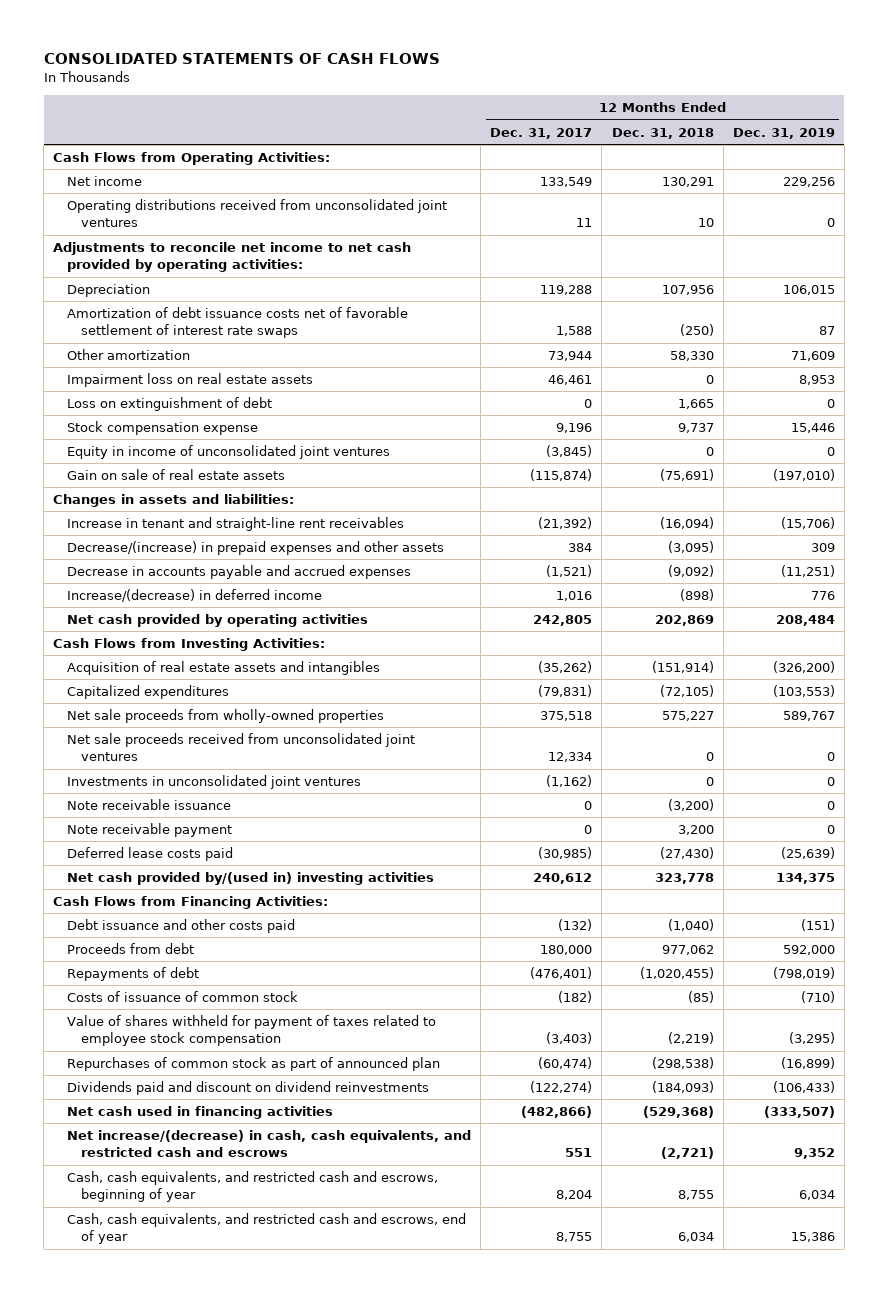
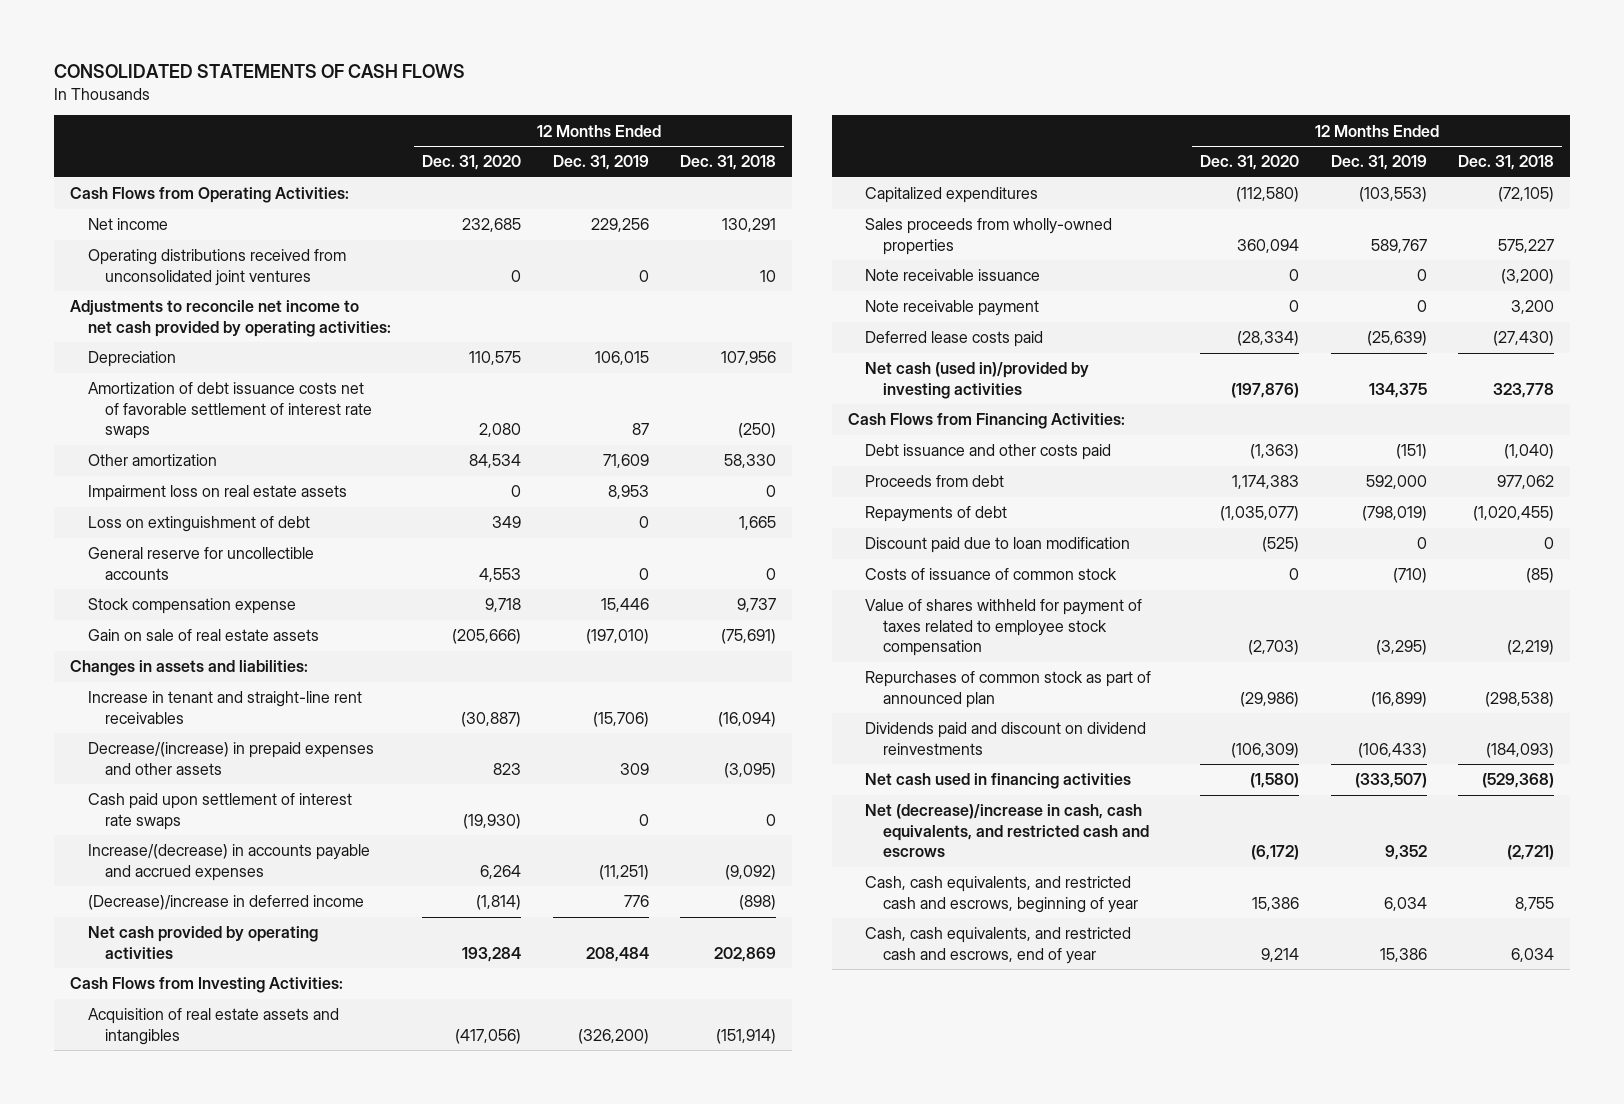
- | 12 Months Ended Dec. 31, 2017 | 12 Months Ended Dec. 31, 2018 | 12 Months Ended Dec. 31, 2019
+ | 12 Months Ended Dec. 31, 2020 | 12 Months Ended Dec. 31, 2019 | 12 Months Ended Dec. 31, 2018
+ General reserve for uncollectible accounts | 4,553 | 0 | 0
- Equity in income of unconsolidated joint ventures | (3,845) | 0 | 0
- Decrease in accounts payable and accrued expenses | (1,521) | (9,092) | (11,251)
- Increase/(decrease) in deferred income | 1,016 | (898) | 776
+ Cash paid upon settlement of interest rate swaps | (19,930) | 0 | 0
+ Increase/(decrease) in accounts payable and accrued expenses | 6,264 | (11,251) | (9,092)
+ (Decrease)/increase in deferred income | (1,814) | 776 | (898)
- Net sale proceeds from wholly-owned properties | 375,518 | 575,227 | 589,767
- Net sale proceeds received from unconsolidated joint ventures | 12,334 | 0 | 0
- Investments in unconsolidated joint ventures | (1,162) | 0 | 0
+ Sales proceeds from wholly-owned properties | 360,094 | 589,767 | 575,227
- Net cash provided by/(used in) investing activities | 240,612 | 323,778 | 134,375
+ Net cash (used in)/provided by investing activities | (197,876) | 134,375 | 323,778
+ Discount paid due to loan modification | (525) | 0 | 0
- Net increase/(decrease) in cash, cash equivalents, and restricted cash and escrows | 551 | (2,721) | 9,352
+ Net (decrease)/increase in cash, cash equivalents, and restricted cash and escrows | (6,172) | 9,352 | (2,721)

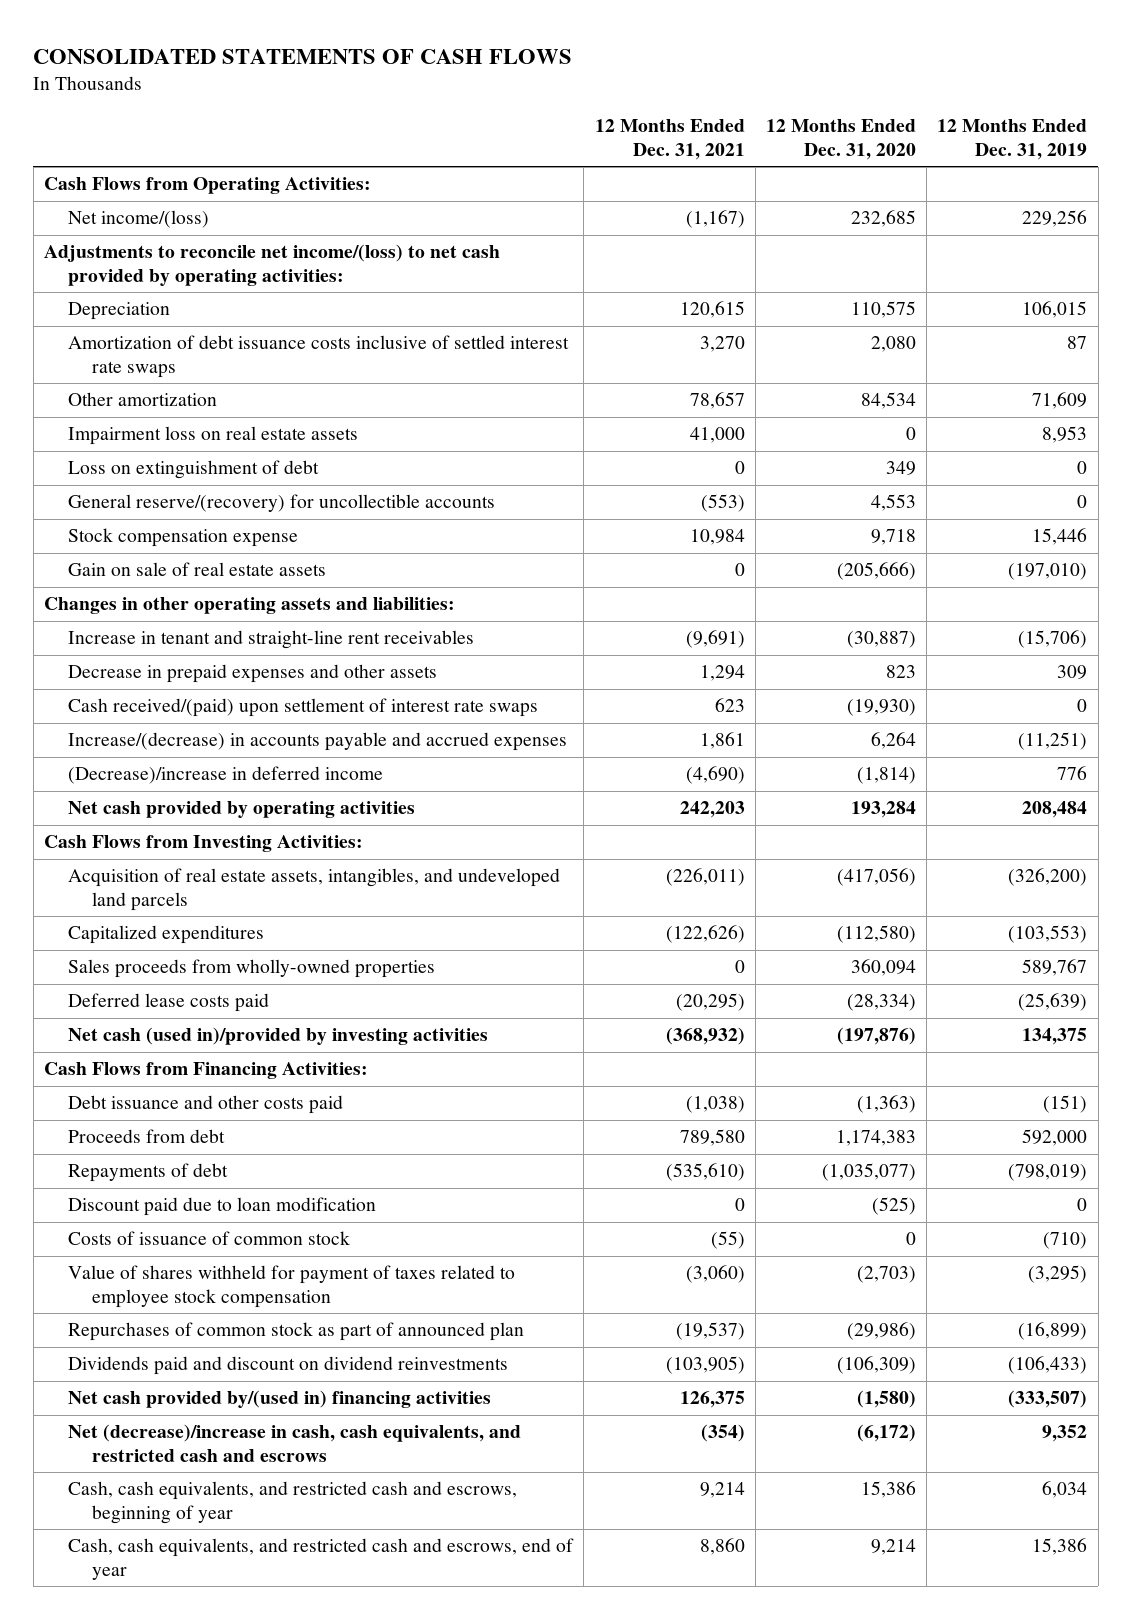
- | 12 Months Ended Dec. 31, 2020 | 12 Months Ended Dec. 31, 2019 | 12 Months Ended Dec. 31, 2018
+ | 12 Months Ended Dec. 31, 2021 | 12 Months Ended Dec. 31, 2020 | 12 Months Ended Dec. 31, 2019
- Net income | 232,685 | 229,256 | 130,291
- Operating distributions received from unconsolidated joint ventures | 0 | 0 | 10
- Adjustments to reconcile net income to net cash provided by operating activities:
+ Net income/(loss) | (1,167) | 232,685 | 229,256
+ Adjustments to reconcile net income/(loss) to net cash provided by operating activities:
- Amortization of debt issuance costs net of favorable settlement of interest rate swaps | 2,080 | 87 | (250)
+ Amortization of debt issuance costs inclusive of settled interest rate swaps | 3,270 | 2,080 | 87
- General reserve for uncollectible accounts | 4,553 | 0 | 0
+ General reserve/(recovery) for uncollectible accounts | (553) | 4,553 | 0
- Changes in assets and liabilities:
+ Changes in other operating assets and liabilities:
- Decrease/(increase) in prepaid expenses and other assets | 823 | 309 | (3,095)
- Cash paid upon settlement of interest rate swaps | (19,930) | 0 | 0
+ Decrease in prepaid expenses and other assets | 1,294 | 823 | 309
+ Cash received/(paid) upon settlement of interest rate swaps | 623 | (19,930) | 0
- Acquisition of real estate assets and intangibles | (417,056) | (326,200) | (151,914)
+ Acquisition of real estate assets, intangibles, and undeveloped land parcels | (226,011) | (417,056) | (326,200)
- Note receivable issuance | 0 | 0 | (3,200)
- Note receivable payment | 0 | 0 | 3,200
- Net cash used in financing activities | (1,580) | (333,507) | (529,368)
+ Net cash provided by/(used in) financing activities | 126,375 | (1,580) | (333,507)

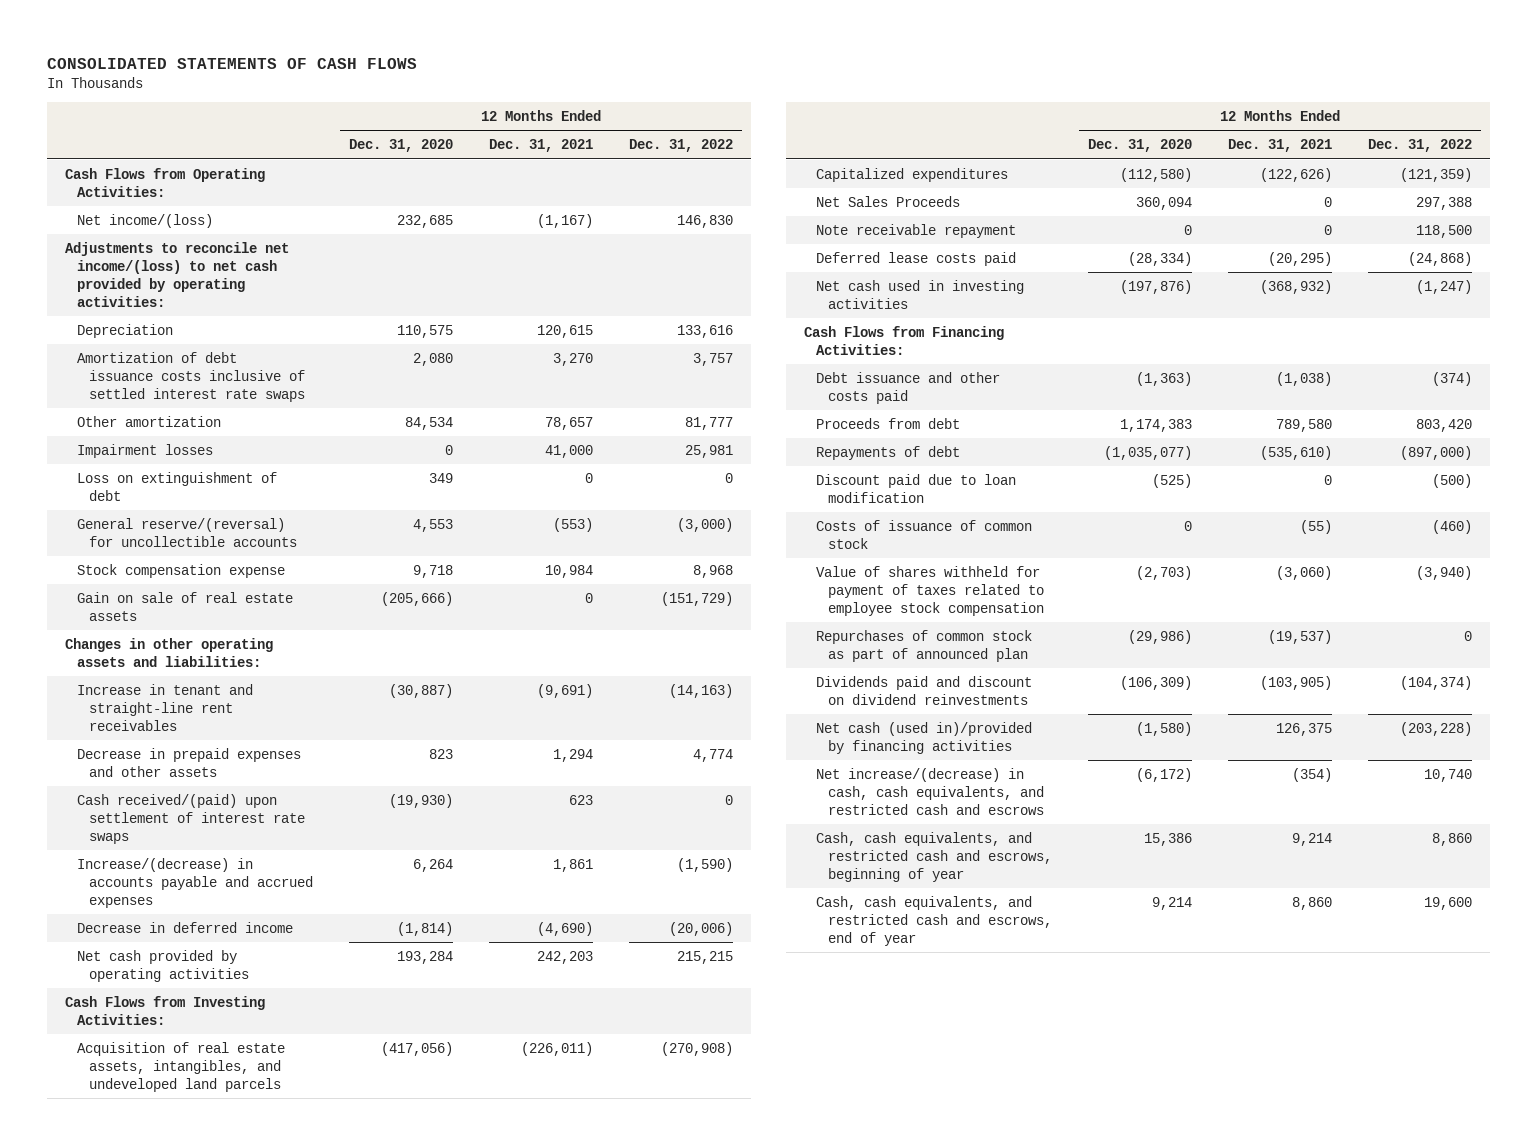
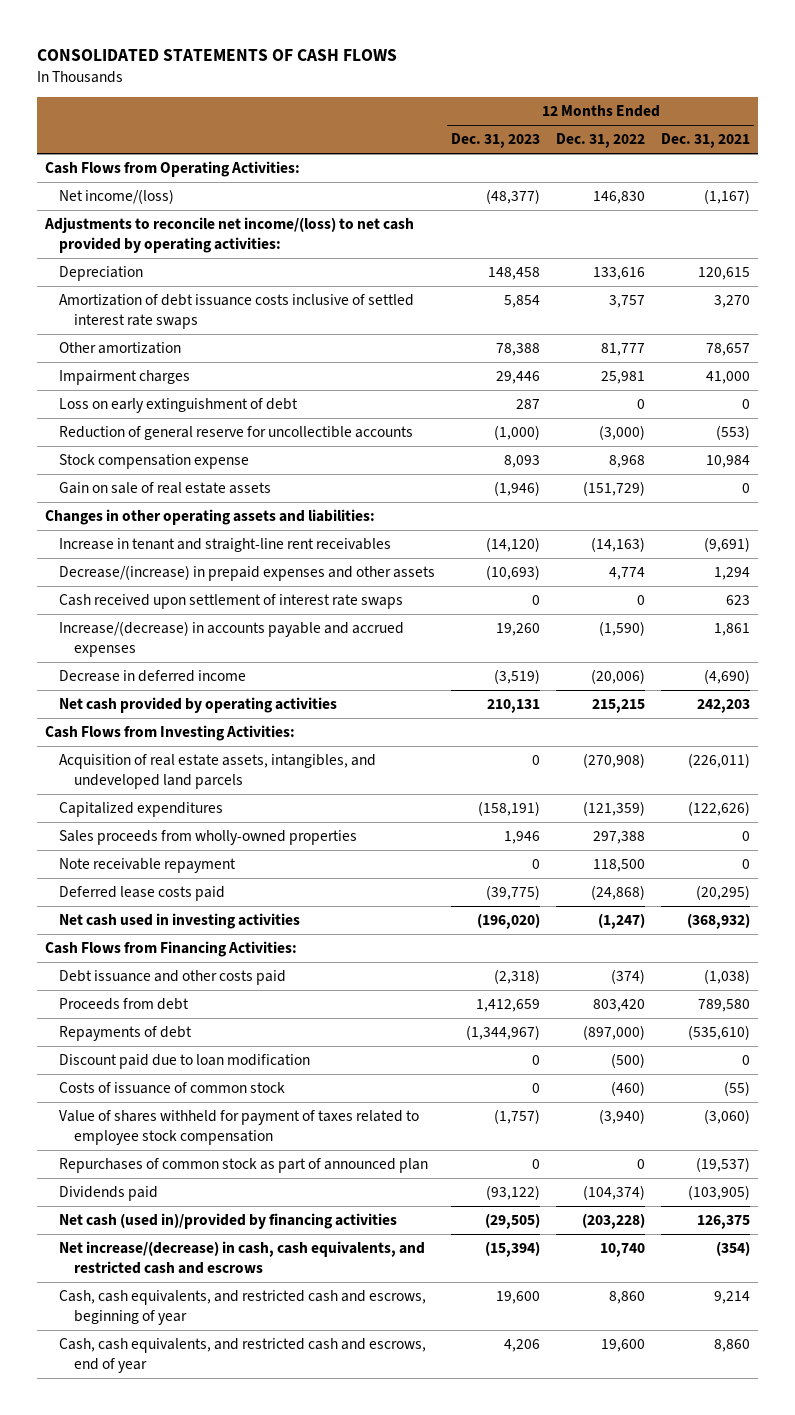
- | 12 Months Ended Dec. 31, 2020 | 12 Months Ended Dec. 31, 2021 | 12 Months Ended Dec. 31, 2022
+ | 12 Months Ended Dec. 31, 2023 | 12 Months Ended Dec. 31, 2022 | 12 Months Ended Dec. 31, 2021
- Impairment losses | 0 | 41,000 | 25,981
- Loss on extinguishment of debt | 349 | 0 | 0
- General reserve/(reversal) for uncollectible accounts | 4,553 | (553) | (3,000)
+ Impairment charges | 29,446 | 25,981 | 41,000
+ Loss on early extinguishment of debt | 287 | 0 | 0
+ Reduction of general reserve for uncollectible accounts | (1,000) | (3,000) | (553)
- Decrease in prepaid expenses and other assets | 823 | 1,294 | 4,774
- Cash received/(paid) upon settlement of interest rate swaps | (19,930) | 623 | 0
+ Decrease/(increase) in prepaid expenses and other assets | (10,693) | 4,774 | 1,294
+ Cash received upon settlement of interest rate swaps | 0 | 0 | 623
- Net Sales Proceeds | 360,094 | 0 | 297,388
+ Sales proceeds from wholly-owned properties | 1,946 | 297,388 | 0
- Dividends paid and discount on dividend reinvestments | (106,309) | (103,905) | (104,374)
+ Dividends paid | (93,122) | (104,374) | (103,905)

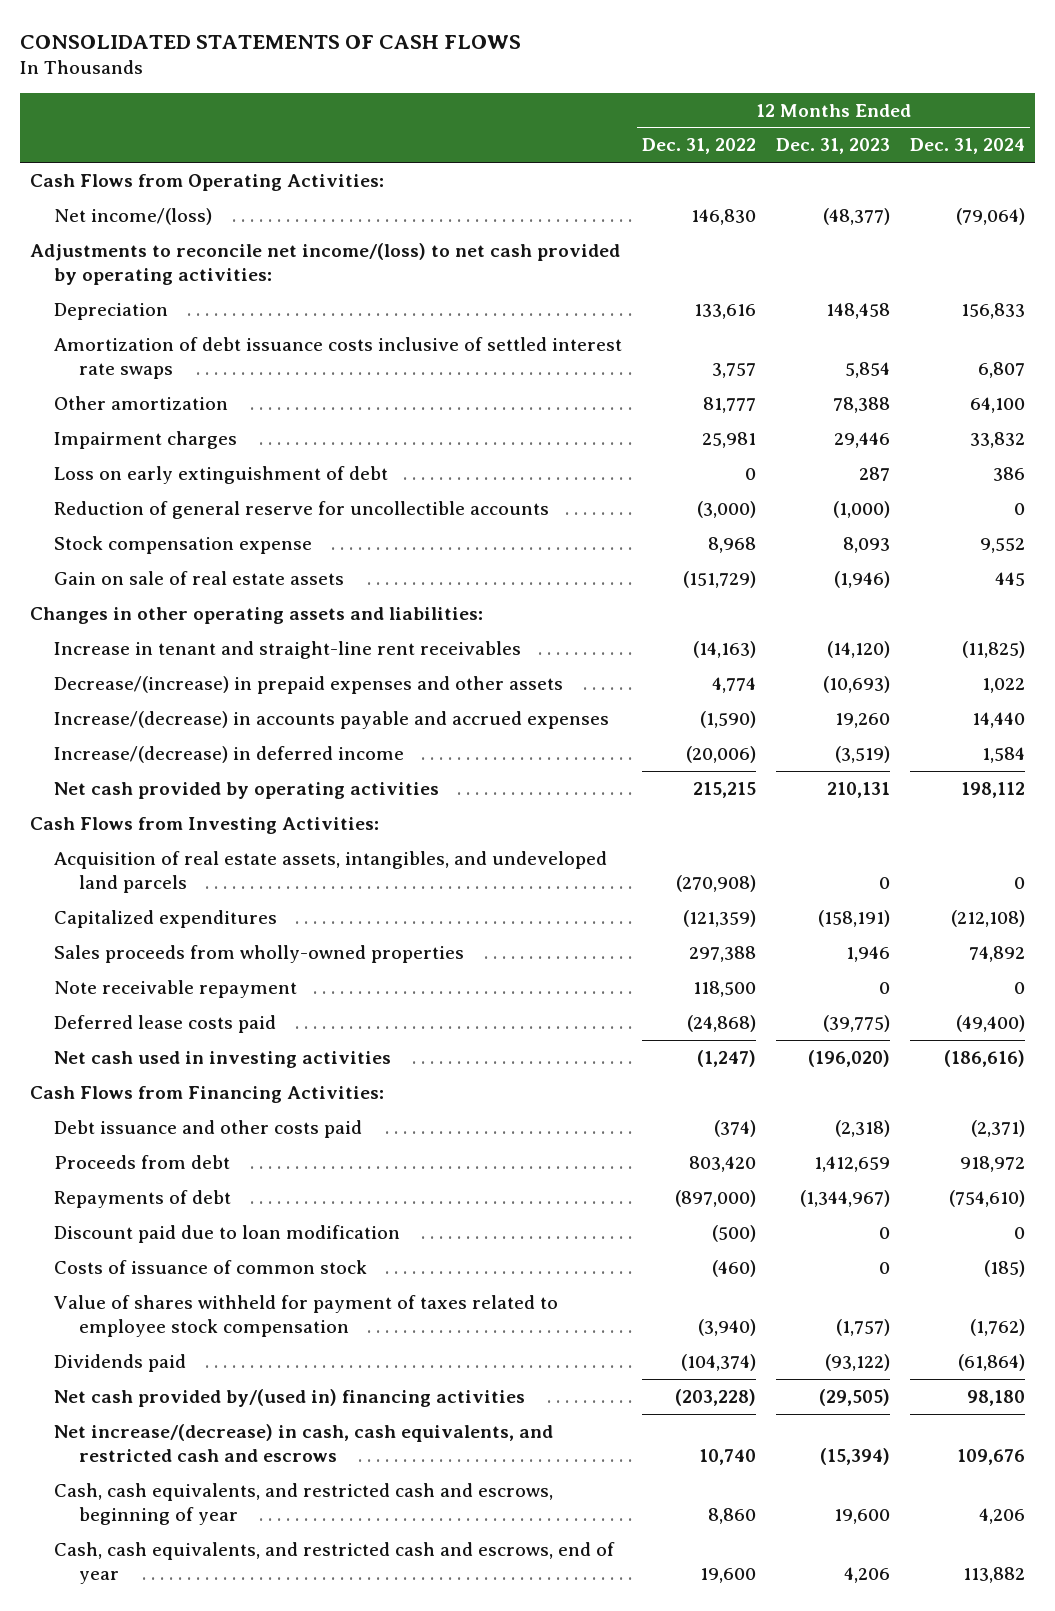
- | 12 Months Ended Dec. 31, 2023 | 12 Months Ended Dec. 31, 2022 | 12 Months Ended Dec. 31, 2021
+ | 12 Months Ended Dec. 31, 2022 | 12 Months Ended Dec. 31, 2023 | 12 Months Ended Dec. 31, 2024
- Cash received upon settlement of interest rate swaps | 0 | 0 | 623
- Decrease in deferred income | (3,519) | (20,006) | (4,690)
+ Increase/(decrease) in deferred income | (20,006) | (3,519) | 1,584
- Repurchases of common stock as part of announced plan | 0 | 0 | (19,537)
- Net cash (used in)/provided by financing activities | (29,505) | (203,228) | 126,375
+ Net cash provided by/(used in) financing activities | (203,228) | (29,505) | 98,180

